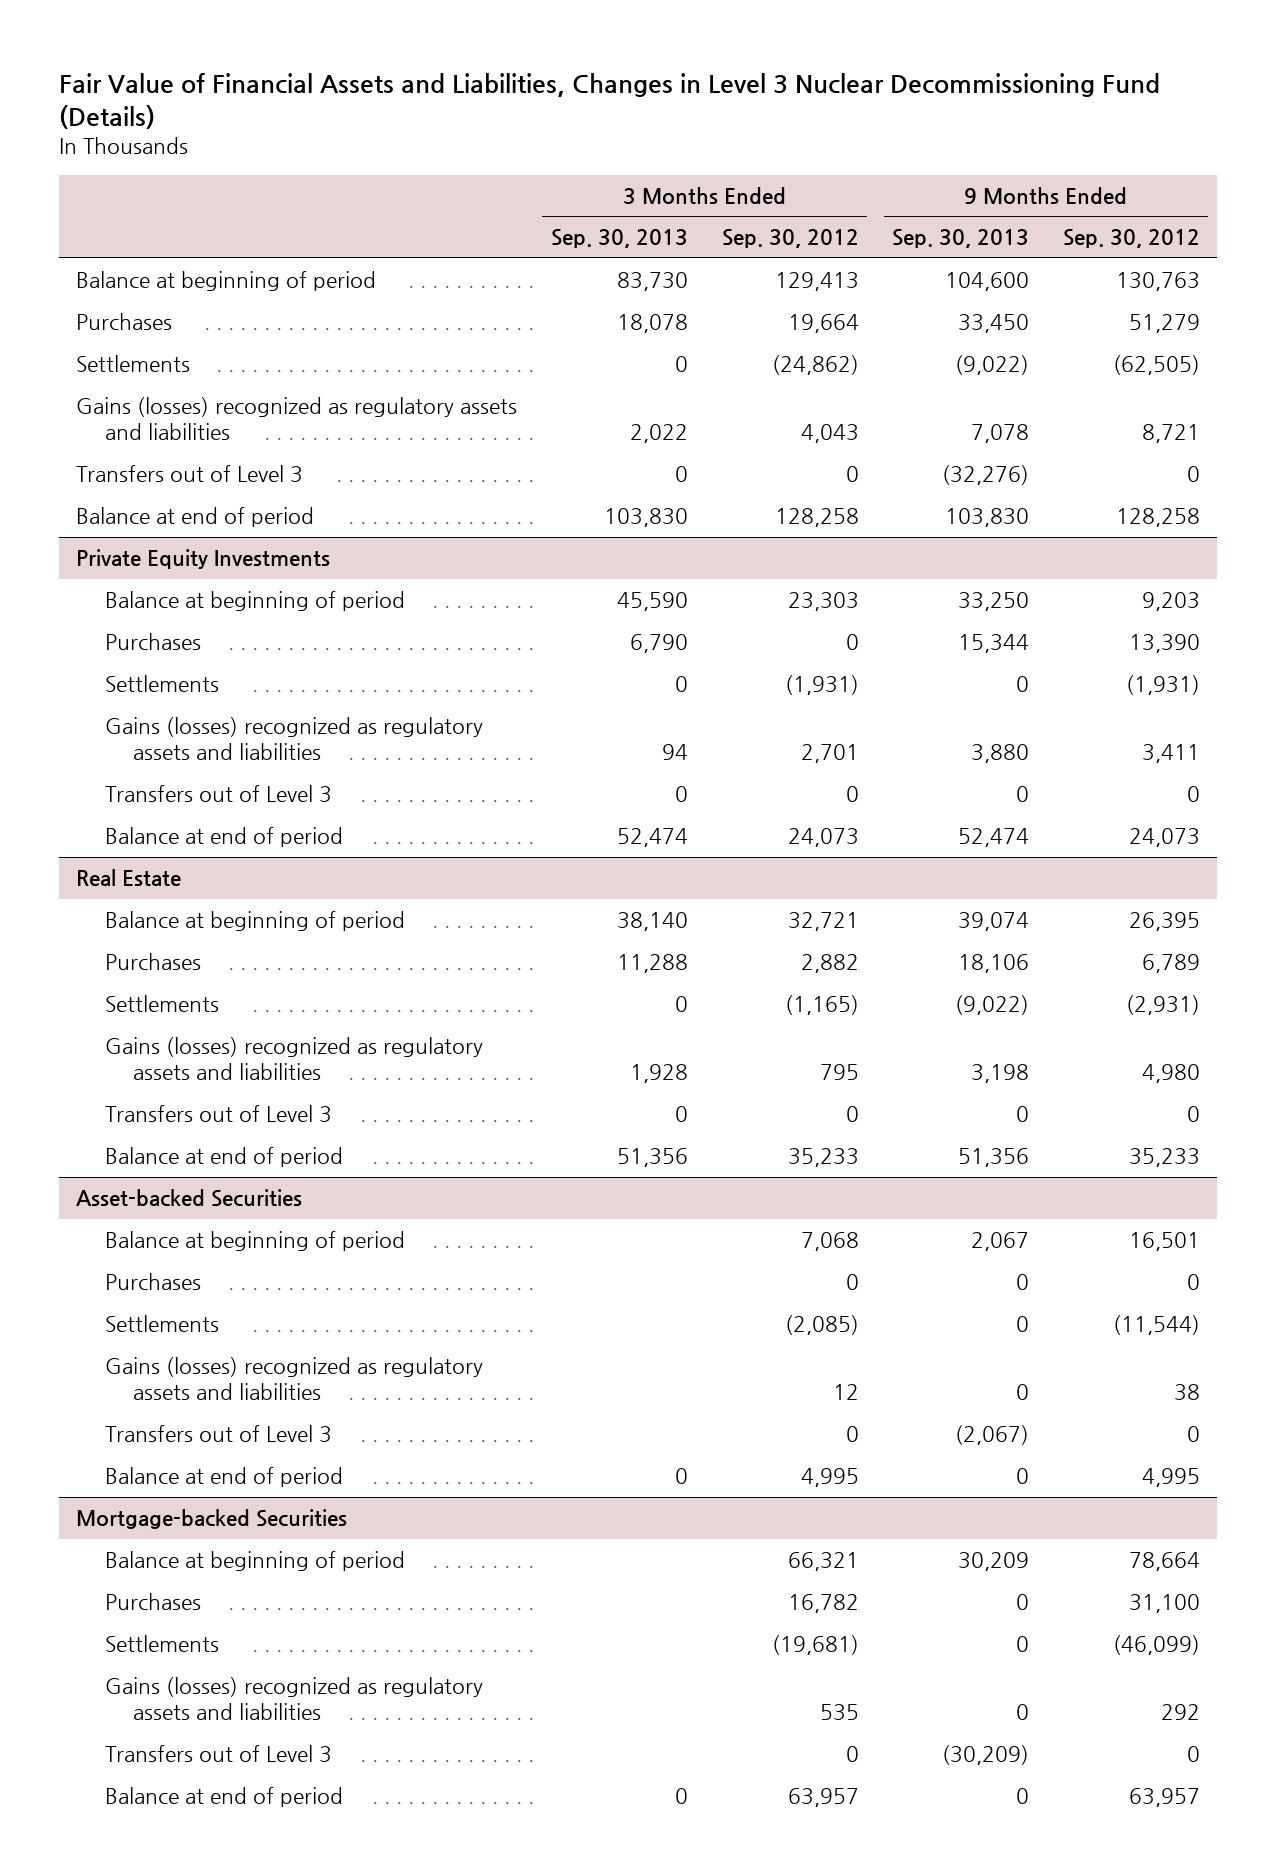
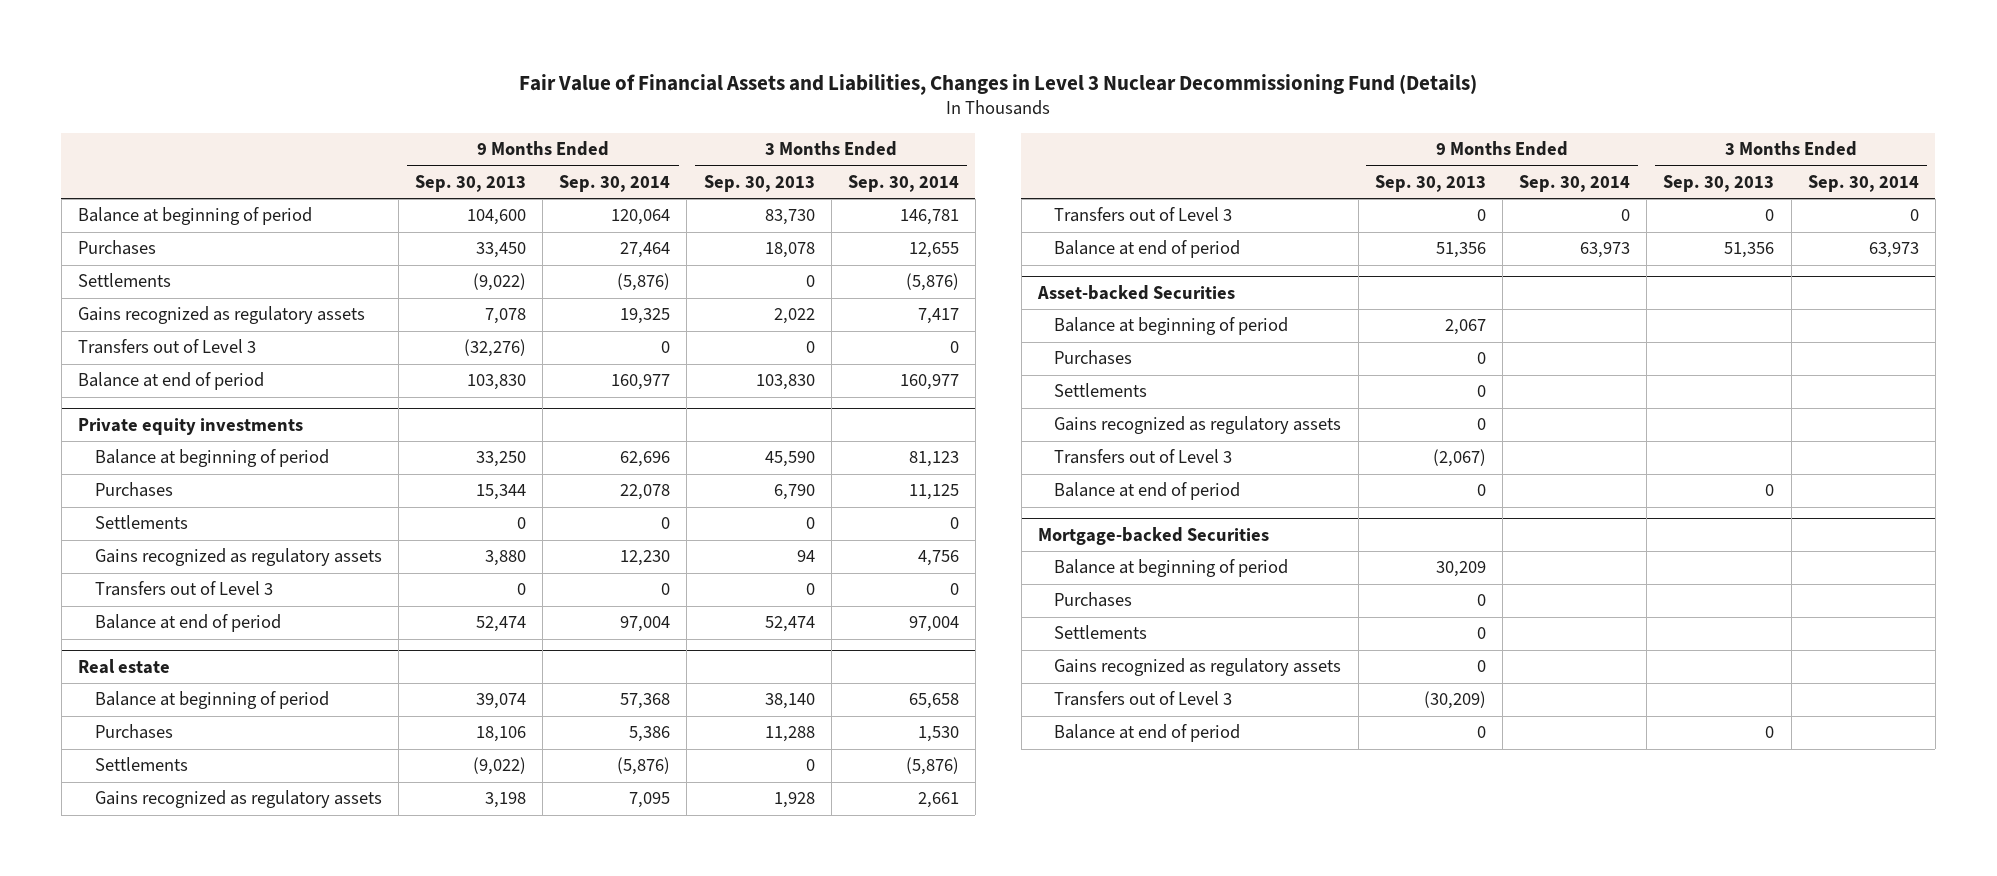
- | 3 Months Ended Sep. 30, 2013 | 3 Months Ended Sep. 30, 2012 | 9 Months Ended Sep. 30, 2013 | 9 Months Ended Sep. 30, 2012
+ | 9 Months Ended Sep. 30, 2013 | 9 Months Ended Sep. 30, 2014 | 3 Months Ended Sep. 30, 2013 | 3 Months Ended Sep. 30, 2014
- Gains (losses) recognized as regulatory assets and liabilities | 2,022 | 4,043 | 7,078 | 8,721
+ Gains recognized as regulatory assets | 7,078 | 19,325 | 2,022 | 7,417
- Private Equity Investments
+ Private equity investments
- Gains (losses) recognized as regulatory assets and liabilities | 94 | 2,701 | 3,880 | 3,411
+ Gains recognized as regulatory assets | 3,880 | 12,230 | 94 | 4,756
- Real Estate
+ Real estate
- Gains (losses) recognized as regulatory assets and liabilities | 1,928 | 795 | 3,198 | 4,980
+ Gains recognized as regulatory assets | 3,198 | 7,095 | 1,928 | 2,661
@ Asset-backed Securities
- Gains (losses) recognized as regulatory assets and liabilities | | 12 | 0 | 38
+ Gains recognized as regulatory assets | 0 | | |
@ Mortgage-backed Securities
- Gains (losses) recognized as regulatory assets and liabilities | | 535 | 0 | 292
+ Gains recognized as regulatory assets | 0 | | |

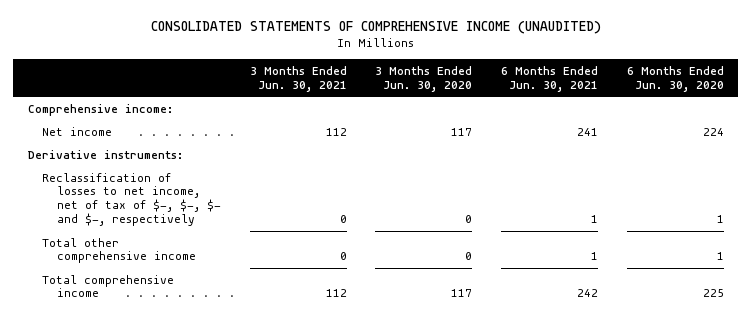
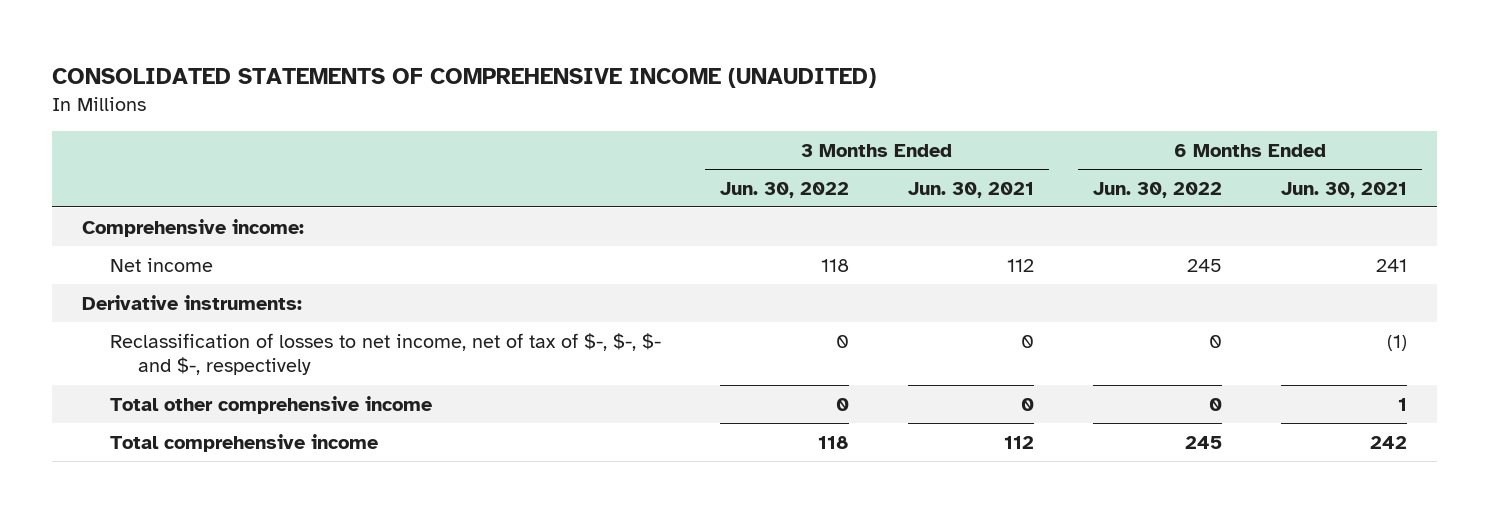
- | 3 Months Ended Jun. 30, 2021 | 3 Months Ended Jun. 30, 2020 | 6 Months Ended Jun. 30, 2021 | 6 Months Ended Jun. 30, 2020
+ | 3 Months Ended Jun. 30, 2022 | 3 Months Ended Jun. 30, 2021 | 6 Months Ended Jun. 30, 2022 | 6 Months Ended Jun. 30, 2021
- Reclassification of losses to net income, net of tax of $-, $-, $- and $-, respectively | 0 | 0 | 1 | 1
+ Reclassification of losses to net income, net of tax of $-, $-, $- and $-, respectively | 0 | 0 | 0 | (1)

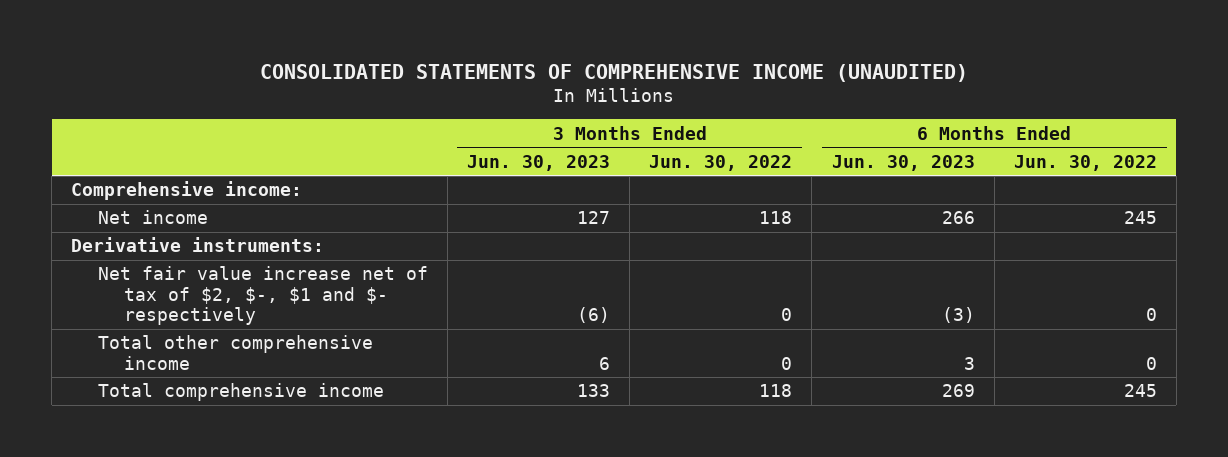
- | 3 Months Ended Jun. 30, 2022 | 3 Months Ended Jun. 30, 2021 | 6 Months Ended Jun. 30, 2022 | 6 Months Ended Jun. 30, 2021
+ | 3 Months Ended Jun. 30, 2023 | 3 Months Ended Jun. 30, 2022 | 6 Months Ended Jun. 30, 2023 | 6 Months Ended Jun. 30, 2022
- Reclassification of losses to net income, net of tax of $-, $-, $- and $-, respectively | 0 | 0 | 0 | (1)
+ Net fair value increase net of tax of $2, $-, $1 and $- respectively | (6) | 0 | (3) | 0

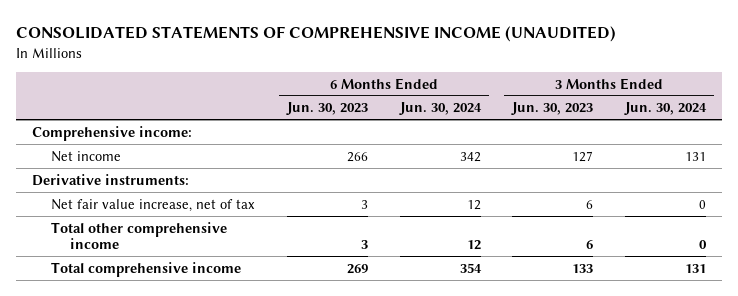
- | 3 Months Ended Jun. 30, 2023 | 3 Months Ended Jun. 30, 2022 | 6 Months Ended Jun. 30, 2023 | 6 Months Ended Jun. 30, 2022
+ | 6 Months Ended Jun. 30, 2023 | 6 Months Ended Jun. 30, 2024 | 3 Months Ended Jun. 30, 2023 | 3 Months Ended Jun. 30, 2024
- Net fair value increase net of tax of $2, $-, $1 and $- respectively | (6) | 0 | (3) | 0
+ Net fair value increase, net of tax | 3 | 12 | 6 | 0

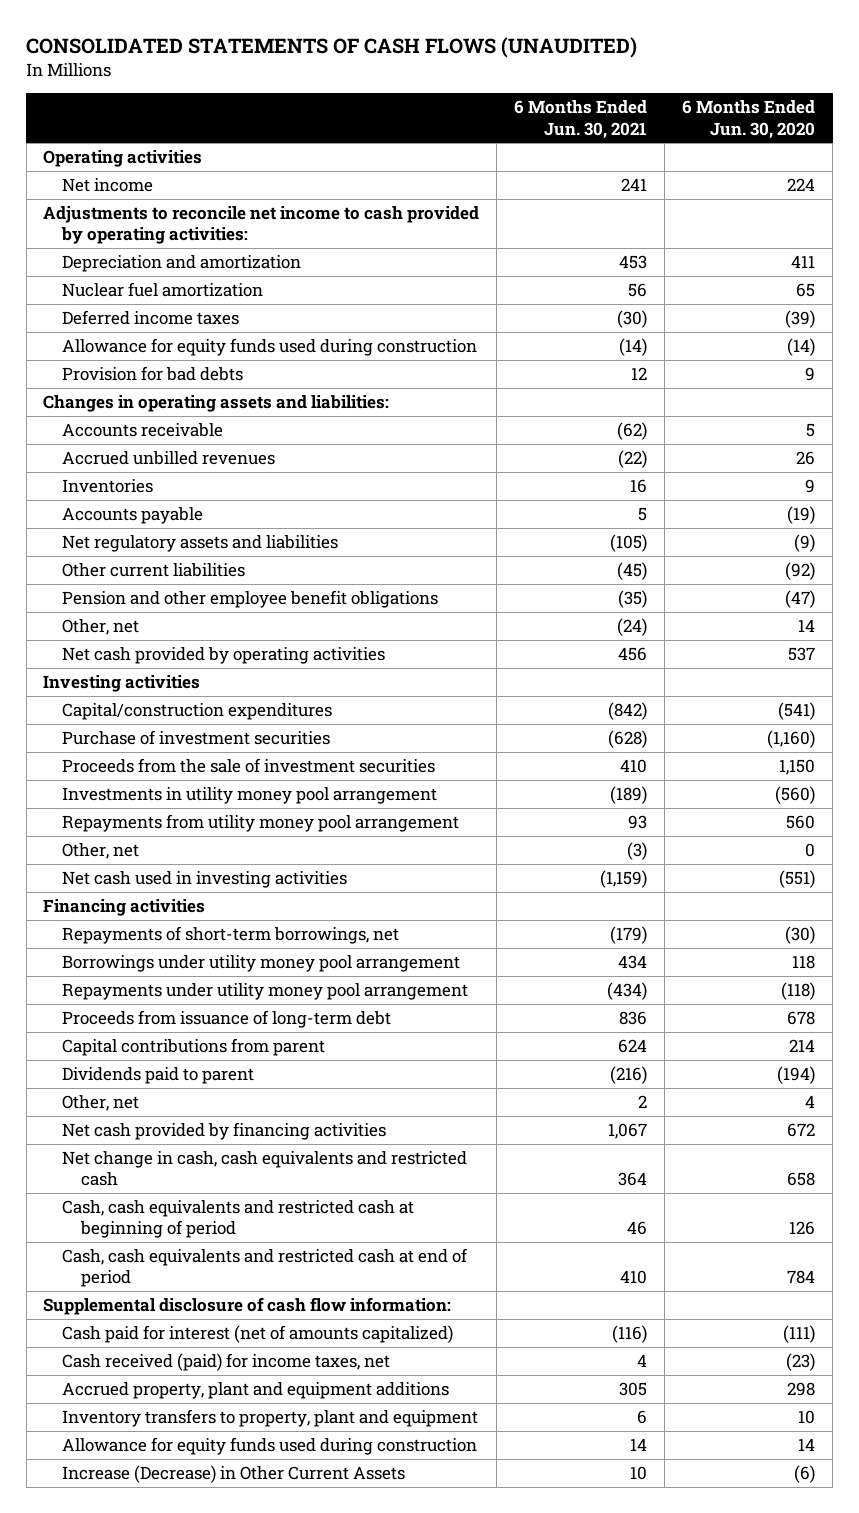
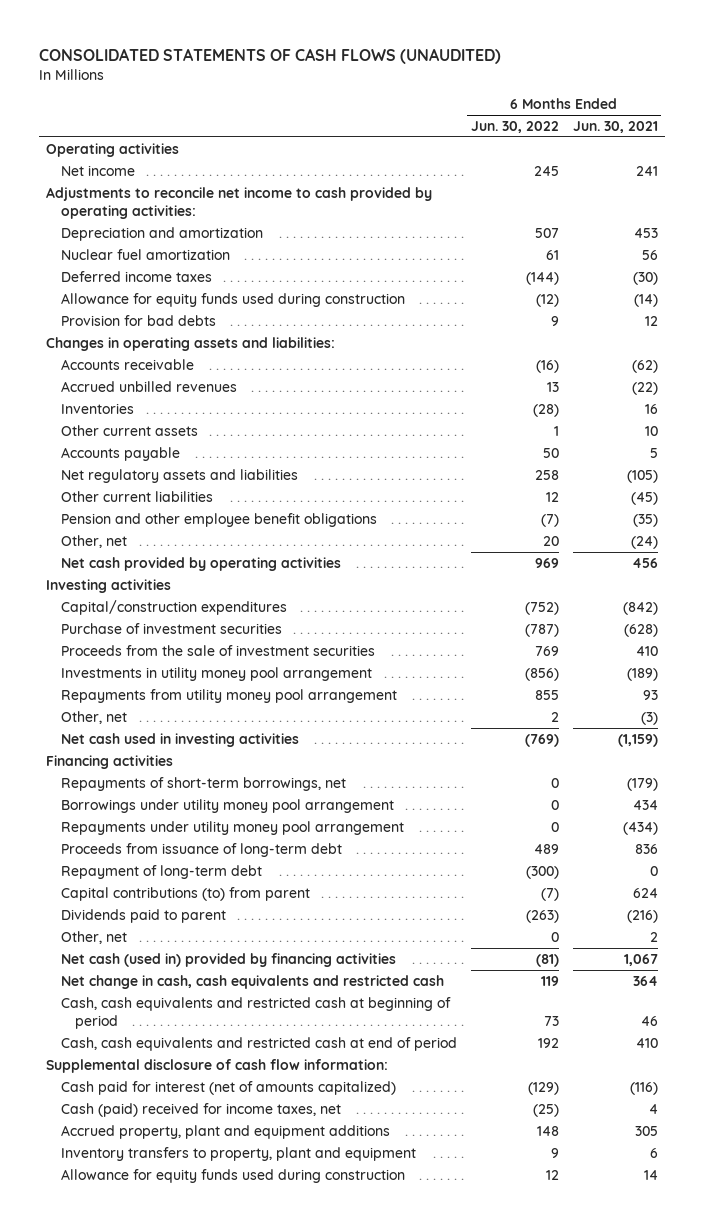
- | 6 Months Ended Jun. 30, 2021 | 6 Months Ended Jun. 30, 2020
+ | 6 Months Ended Jun. 30, 2022 | 6 Months Ended Jun. 30, 2021
+ Other current assets | 1 | 10
- Capital contributions from parent | 624 | 214
+ Repayment of long-term debt | (300) | 0
+ Capital contributions (to) from parent | (7) | 624
- Net cash provided by financing activities | 1,067 | 672
+ Net cash (used in) provided by financing activities | (81) | 1,067
- Cash received (paid) for income taxes, net | 4 | (23)
+ Cash (paid) received for income taxes, net | (25) | 4
- Increase (Decrease) in Other Current Assets | 10 | (6)

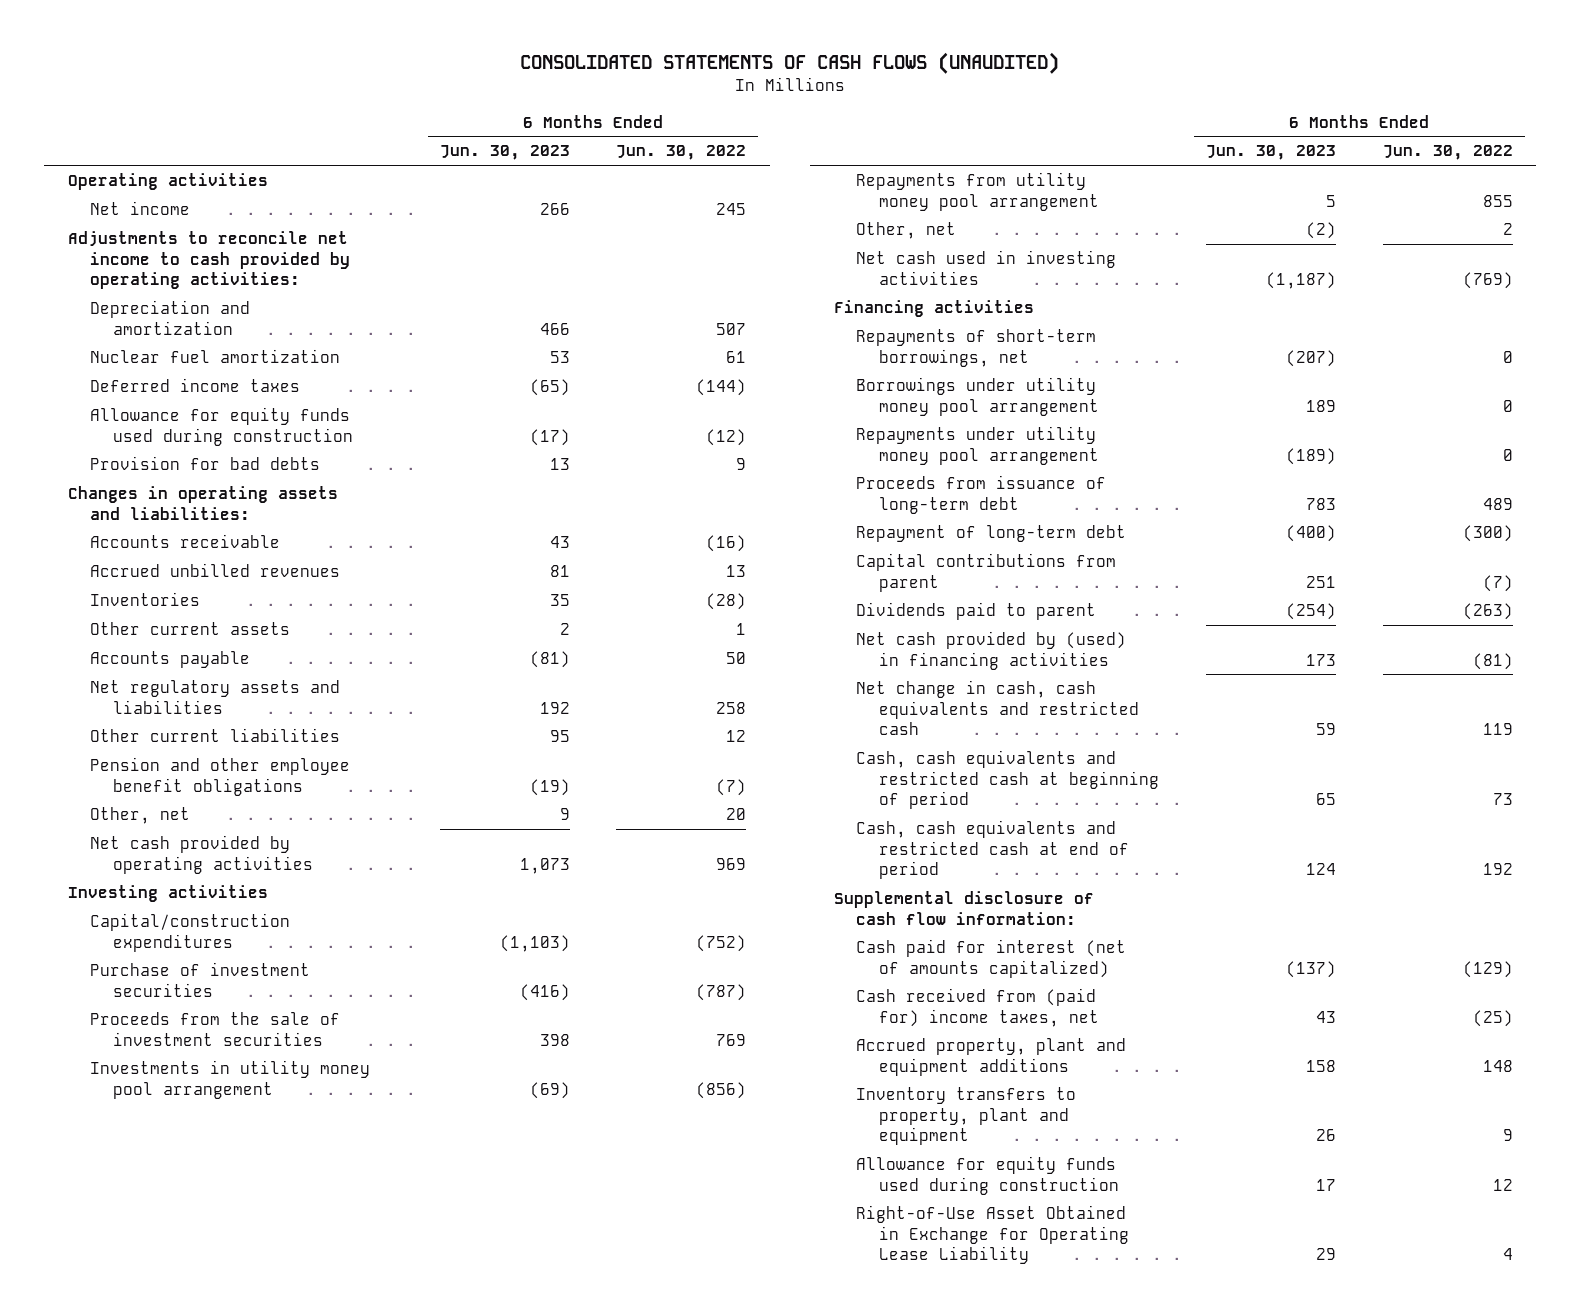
- | 6 Months Ended Jun. 30, 2022 | 6 Months Ended Jun. 30, 2021
+ | 6 Months Ended Jun. 30, 2023 | 6 Months Ended Jun. 30, 2022
- Capital contributions (to) from parent | (7) | 624
+ Capital contributions from parent | 251 | (7)
- Other, net | 0 | 2
- Net cash (used in) provided by financing activities | (81) | 1,067
+ Net cash provided by (used) in financing activities | 173 | (81)
- Cash (paid) received for income taxes, net | (25) | 4
+ Cash received from (paid for) income taxes, net | 43 | (25)
+ Right-of-Use Asset Obtained in Exchange for Operating Lease Liability | 29 | 4

